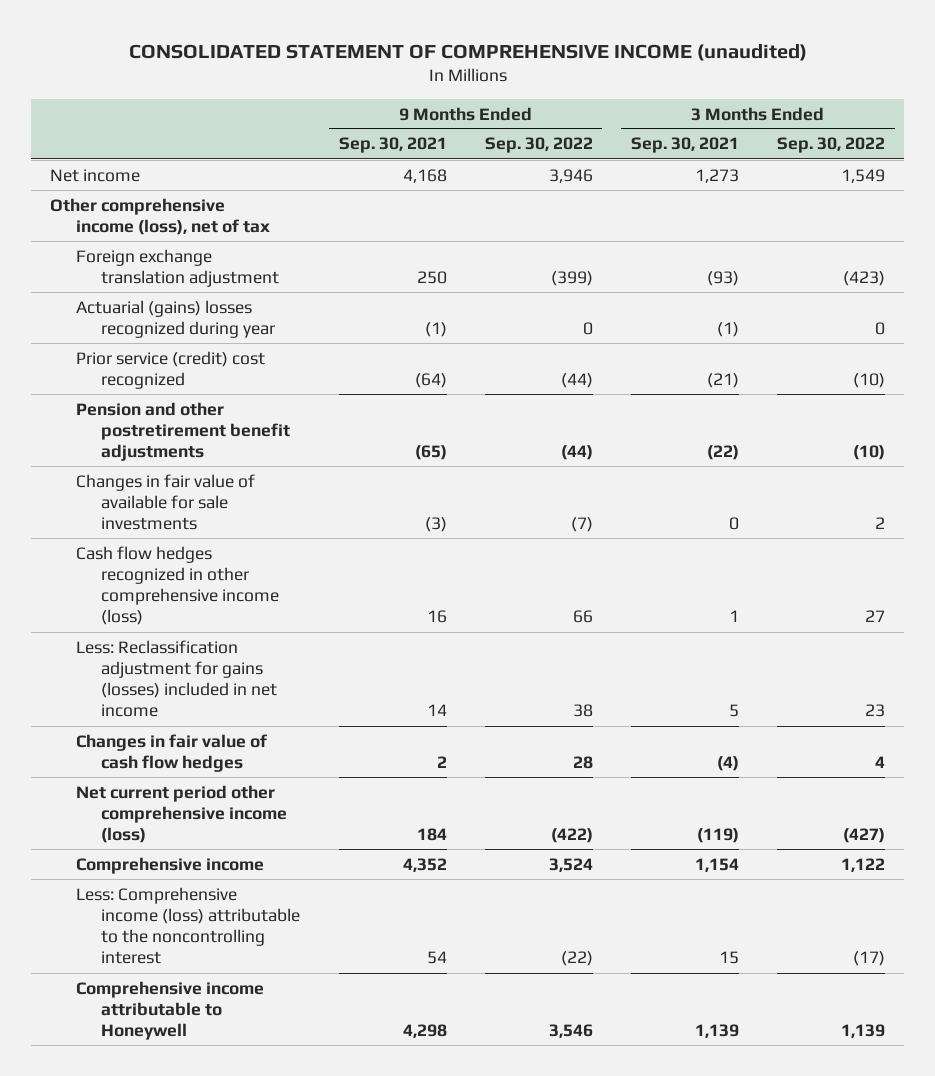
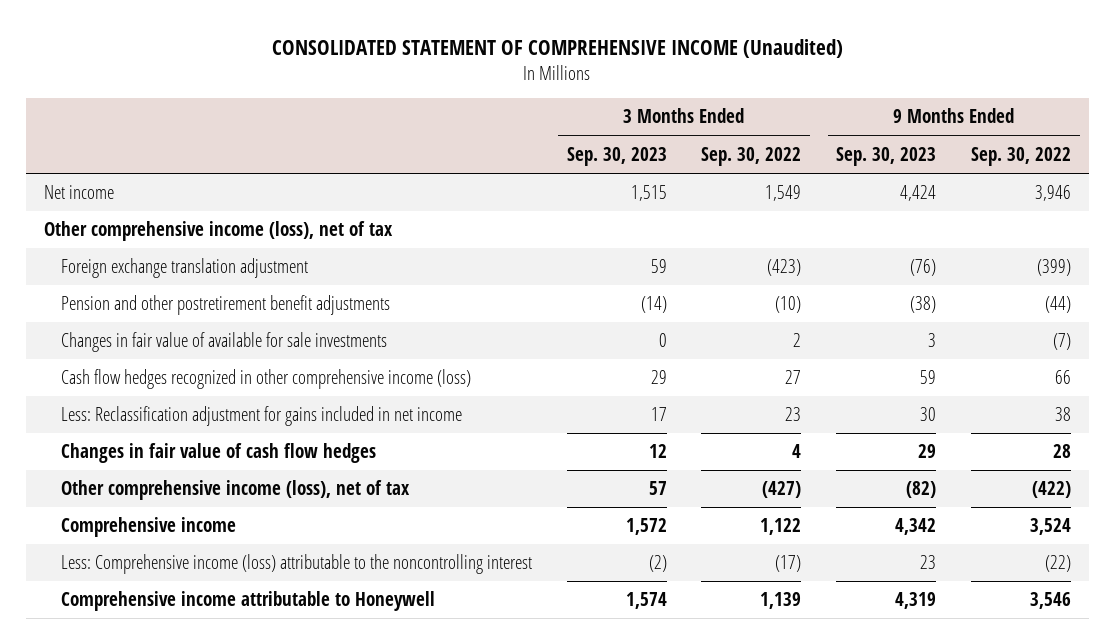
- CONSOLIDATED STATEMENT OF COMPREHENSIVE INCOME (unaudited)
+ CONSOLIDATED STATEMENT OF COMPREHENSIVE INCOME (Unaudited)
- | 9 Months Ended Sep. 30, 2021 | 9 Months Ended Sep. 30, 2022 | 3 Months Ended Sep. 30, 2021 | 3 Months Ended Sep. 30, 2022
+ | 3 Months Ended Sep. 30, 2023 | 3 Months Ended Sep. 30, 2022 | 9 Months Ended Sep. 30, 2023 | 9 Months Ended Sep. 30, 2022
- Actuarial (gains) losses recognized during year | (1) | 0 | (1) | 0
- Prior service (credit) cost recognized | (64) | (44) | (21) | (10)
- Less: Reclassification adjustment for gains (losses) included in net income | 14 | 38 | 5 | 23
+ Less: Reclassification adjustment for gains included in net income | 17 | 23 | 30 | 38
- Net current period other comprehensive income (loss) | 184 | (422) | (119) | (427)
+ Other comprehensive income (loss), net of tax | 57 | (427) | (82) | (422)

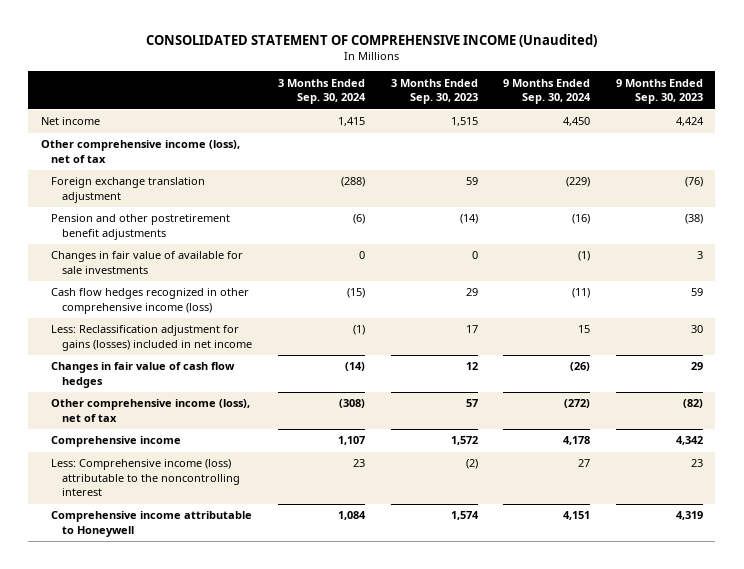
- | 3 Months Ended Sep. 30, 2023 | 3 Months Ended Sep. 30, 2022 | 9 Months Ended Sep. 30, 2023 | 9 Months Ended Sep. 30, 2022
+ | 3 Months Ended Sep. 30, 2024 | 3 Months Ended Sep. 30, 2023 | 9 Months Ended Sep. 30, 2024 | 9 Months Ended Sep. 30, 2023
- Less: Reclassification adjustment for gains included in net income | 17 | 23 | 30 | 38
+ Less: Reclassification adjustment for gains (losses) included in net income | (1) | 17 | 15 | 30

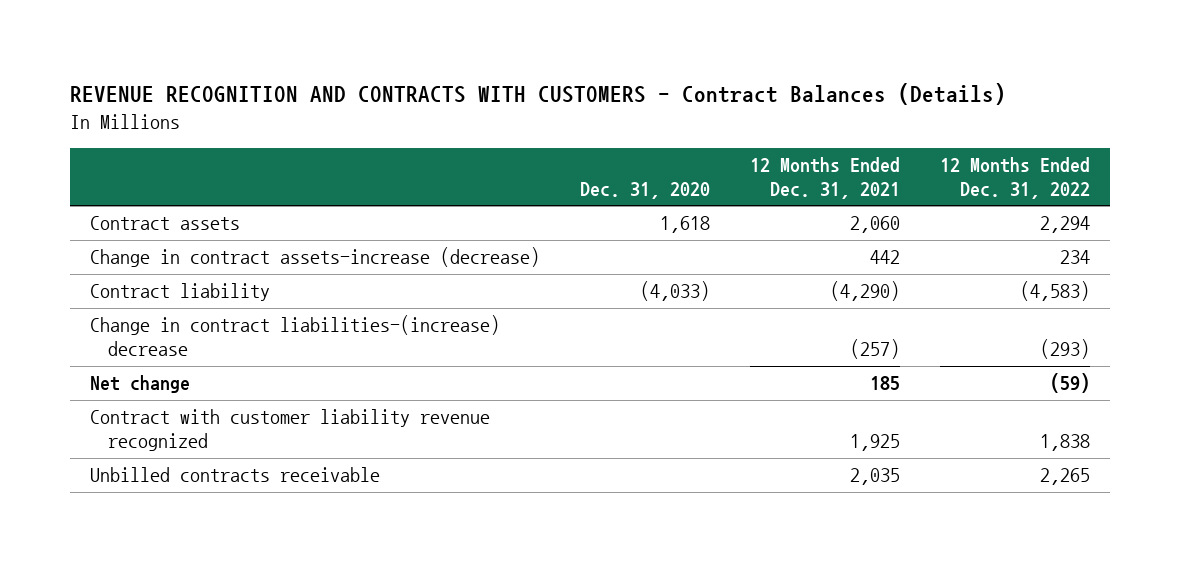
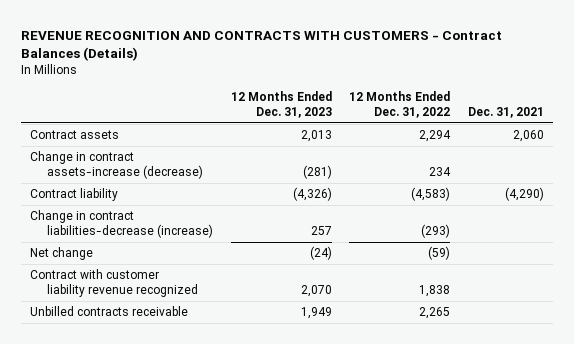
- | Dec. 31, 2020 | 12 Months Ended Dec. 31, 2021 | 12 Months Ended Dec. 31, 2022
+ | 12 Months Ended Dec. 31, 2023 | 12 Months Ended Dec. 31, 2022 | Dec. 31, 2021
- Change in contract liabilities-(increase) decrease | | (257) | (293)
+ Change in contract liabilities-decrease (increase) | 257 | (293) |

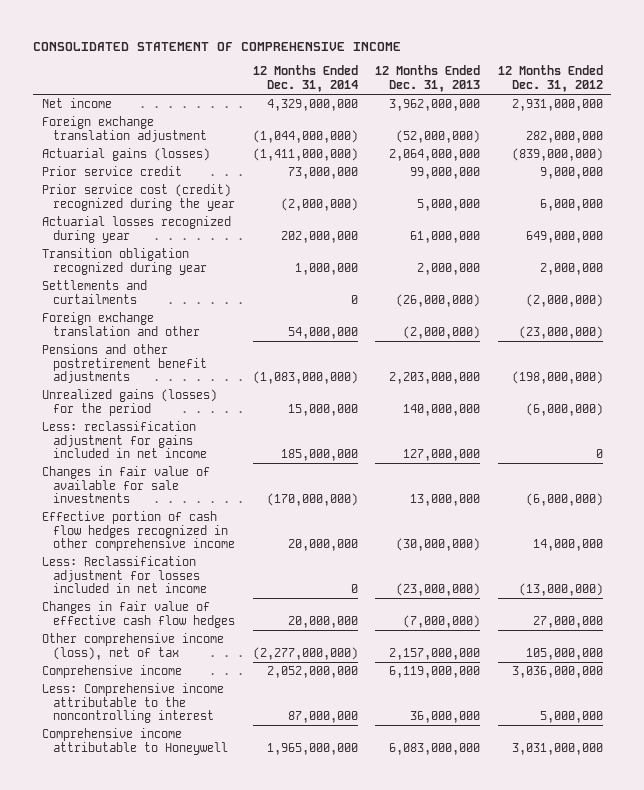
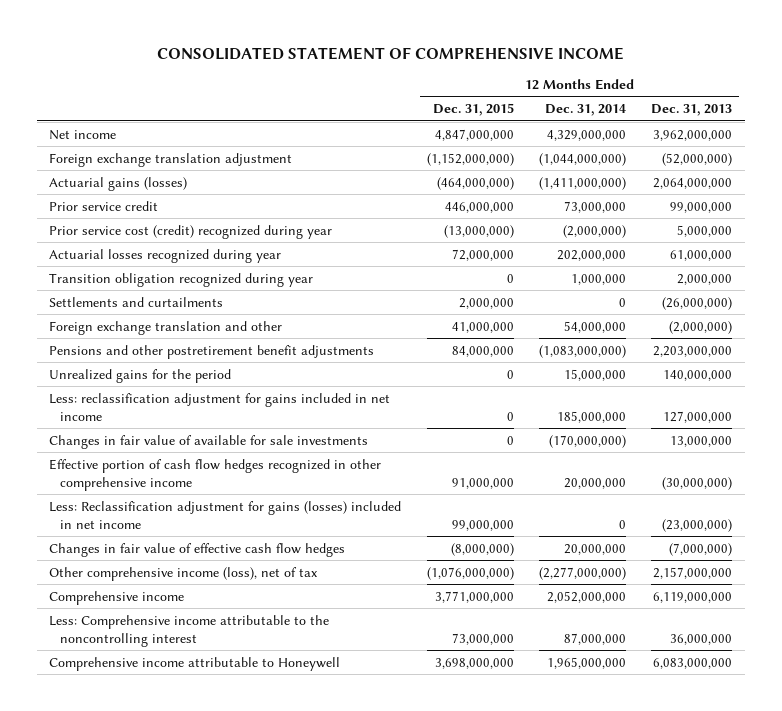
- | 12 Months Ended Dec. 31, 2014 | 12 Months Ended Dec. 31, 2013 | 12 Months Ended Dec. 31, 2012
+ | 12 Months Ended Dec. 31, 2015 | 12 Months Ended Dec. 31, 2014 | 12 Months Ended Dec. 31, 2013
- Prior service cost (credit) recognized during the year | (2,000,000) | 5,000,000 | 6,000,000
+ Prior service cost (credit) recognized during year | (13,000,000) | (2,000,000) | 5,000,000
- Unrealized gains (losses) for the period | 15,000,000 | 140,000,000 | (6,000,000)
+ Unrealized gains for the period | 0 | 15,000,000 | 140,000,000
- Less: Reclassification adjustment for losses included in net income | 0 | (23,000,000) | (13,000,000)
+ Less: Reclassification adjustment for gains (losses) included in net income | 99,000,000 | 0 | (23,000,000)

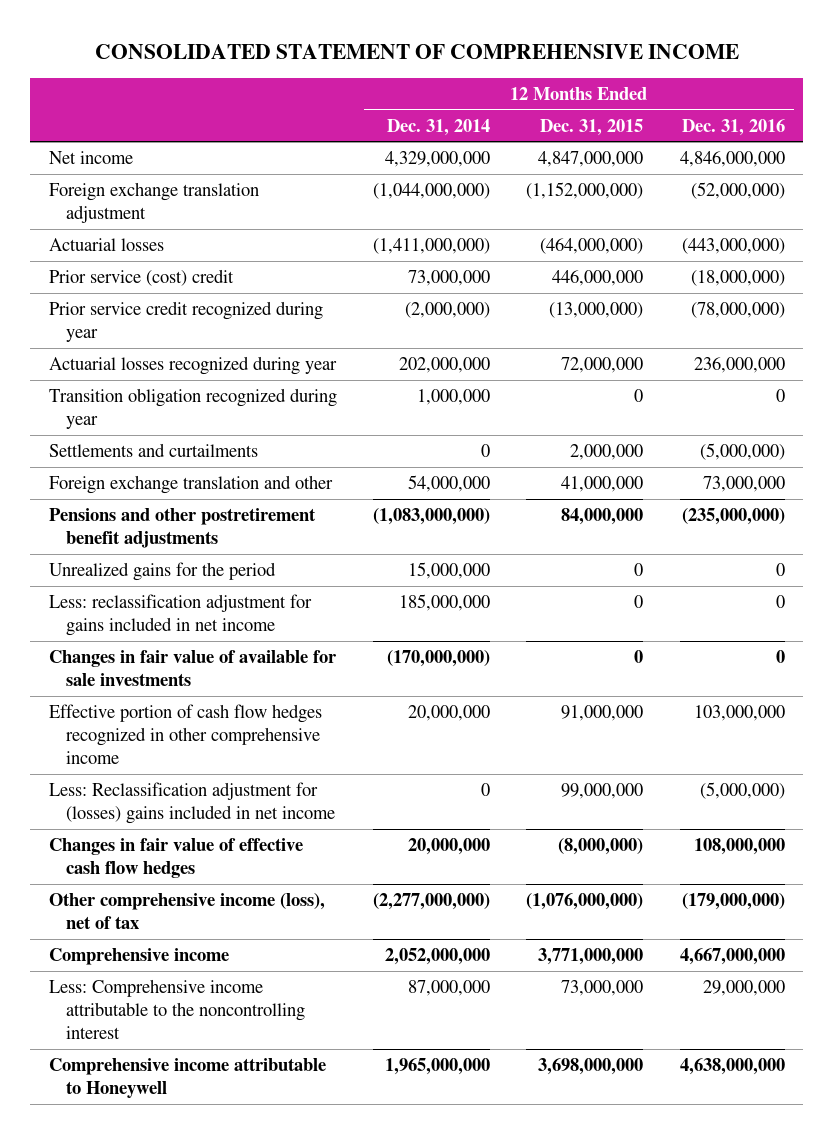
- | 12 Months Ended Dec. 31, 2015 | 12 Months Ended Dec. 31, 2014 | 12 Months Ended Dec. 31, 2013
+ | 12 Months Ended Dec. 31, 2014 | 12 Months Ended Dec. 31, 2015 | 12 Months Ended Dec. 31, 2016
- Actuarial gains (losses) | (464,000,000) | (1,411,000,000) | 2,064,000,000
- Prior service credit | 446,000,000 | 73,000,000 | 99,000,000
- Prior service cost (credit) recognized during year | (13,000,000) | (2,000,000) | 5,000,000
+ Actuarial losses | (1,411,000,000) | (464,000,000) | (443,000,000)
+ Prior service (cost) credit | 73,000,000 | 446,000,000 | (18,000,000)
+ Prior service credit recognized during year | (2,000,000) | (13,000,000) | (78,000,000)
- Less: Reclassification adjustment for gains (losses) included in net income | 99,000,000 | 0 | (23,000,000)
+ Less: Reclassification adjustment for (losses) gains included in net income | 0 | 99,000,000 | (5,000,000)

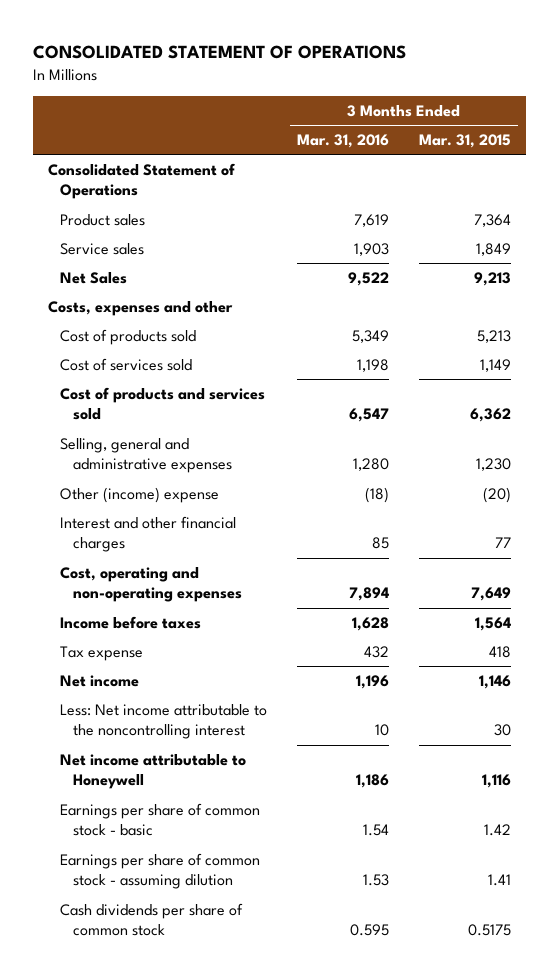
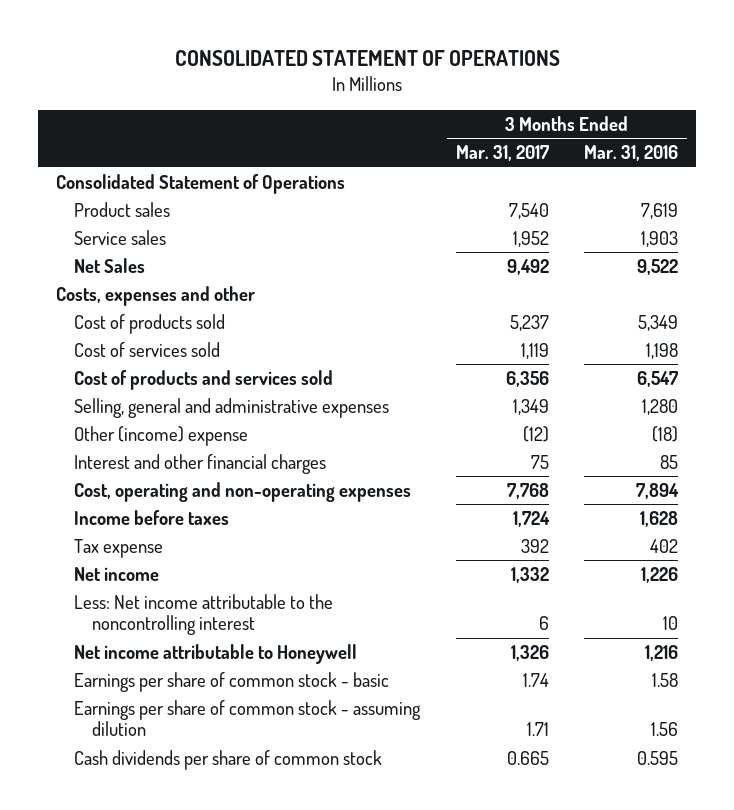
- | 3 Months Ended Mar. 31, 2016 | 3 Months Ended Mar. 31, 2015
+ | 3 Months Ended Mar. 31, 2017 | 3 Months Ended Mar. 31, 2016
- Tax expense | 432 | 418
- Net income | 1,196 | 1,146
+ Tax expense | 392 | 402
+ Net income | 1,332 | 1,226
- Net income attributable to Honeywell | 1,186 | 1,116
- Earnings per share of common stock - basic | 1.54 | 1.42
- Earnings per share of common stock - assuming dilution | 1.53 | 1.41
+ Net income attributable to Honeywell | 1,326 | 1,216
+ Earnings per share of common stock - basic | 1.74 | 1.58
+ Earnings per share of common stock - assuming dilution | 1.71 | 1.56

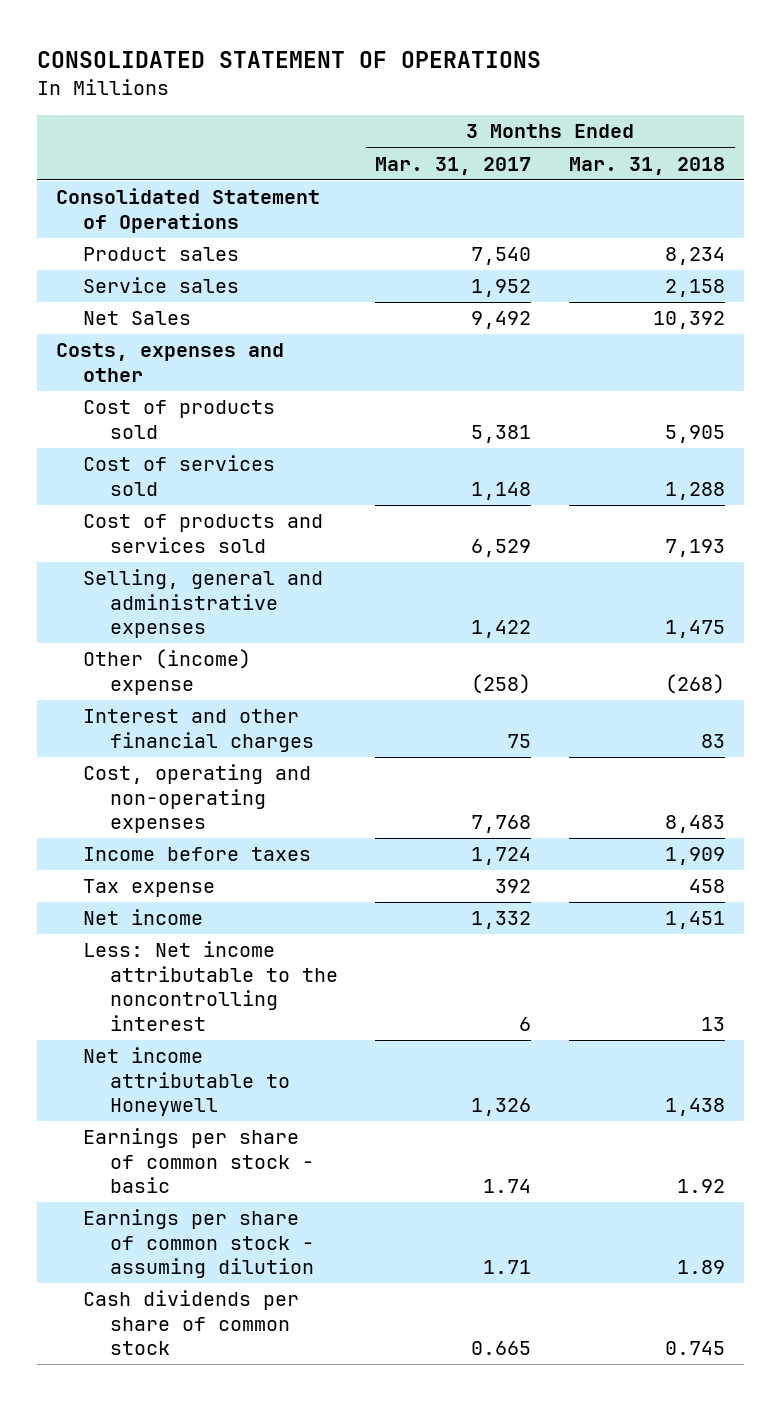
- | 3 Months Ended Mar. 31, 2017 | 3 Months Ended Mar. 31, 2016
+ | 3 Months Ended Mar. 31, 2017 | 3 Months Ended Mar. 31, 2018
- Cost of products sold | 5,237 | 5,349
- Cost of services sold | 1,119 | 1,198
- Cost of products and services sold | 6,356 | 6,547
- Selling, general and administrative expenses | 1,349 | 1,280
- Other (income) expense | (12) | (18)
+ Cost of products sold | 5,381 | 5,905
+ Cost of services sold | 1,148 | 1,288
+ Cost of products and services sold | 6,529 | 7,193
+ Selling, general and administrative expenses | 1,422 | 1,475
+ Other (income) expense | (258) | (268)

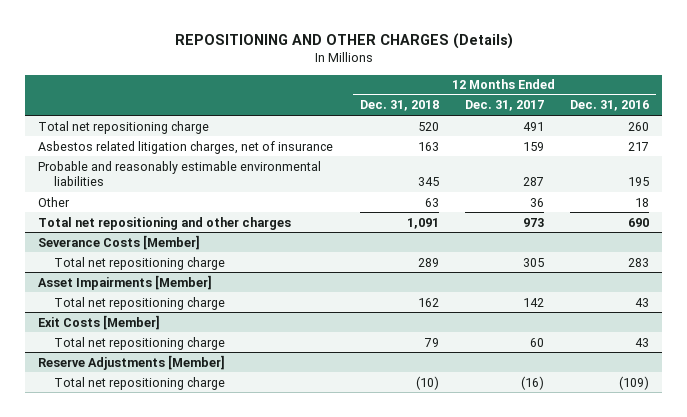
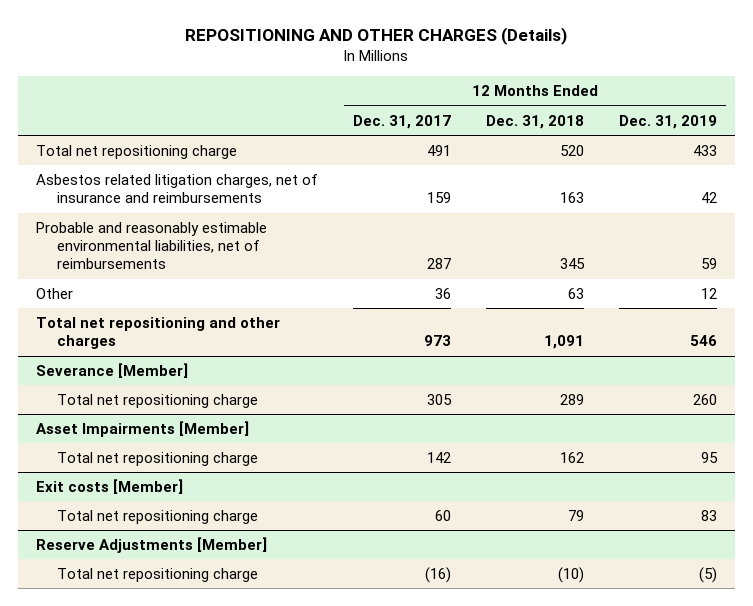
- | 12 Months Ended Dec. 31, 2018 | 12 Months Ended Dec. 31, 2017 | 12 Months Ended Dec. 31, 2016
+ | 12 Months Ended Dec. 31, 2017 | 12 Months Ended Dec. 31, 2018 | 12 Months Ended Dec. 31, 2019
- Asbestos related litigation charges, net of insurance | 163 | 159 | 217
- Probable and reasonably estimable environmental liabilities | 345 | 287 | 195
+ Asbestos related litigation charges, net of insurance and reimbursements | 159 | 163 | 42
+ Probable and reasonably estimable environmental liabilities, net of reimbursements | 287 | 345 | 59
- Severance Costs [Member]
+ Severance [Member]
- Exit Costs [Member]
+ Exit costs [Member]

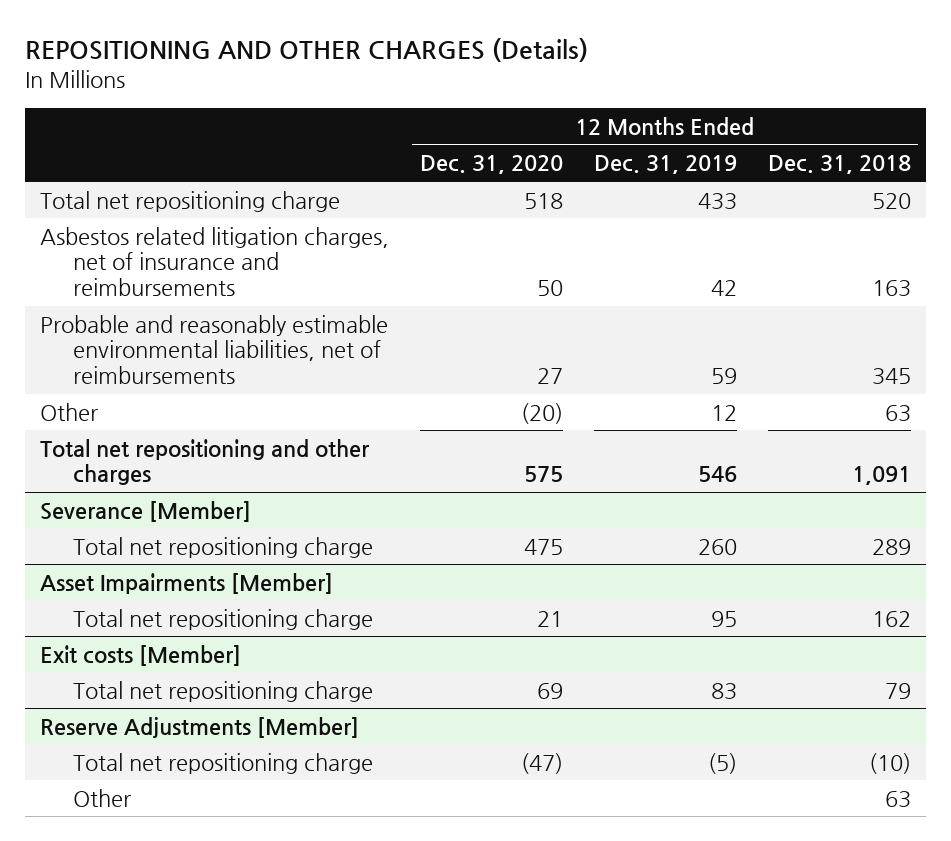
- | 12 Months Ended Dec. 31, 2017 | 12 Months Ended Dec. 31, 2018 | 12 Months Ended Dec. 31, 2019
+ | 12 Months Ended Dec. 31, 2020 | 12 Months Ended Dec. 31, 2019 | 12 Months Ended Dec. 31, 2018
@ Reserve Adjustments [Member]
+ Other | | | 63

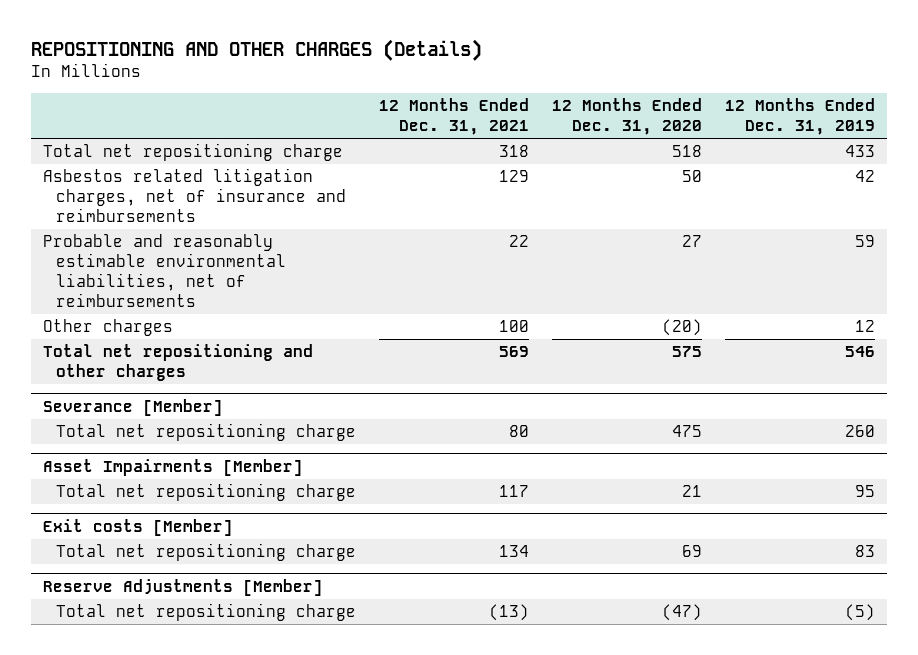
- | 12 Months Ended Dec. 31, 2020 | 12 Months Ended Dec. 31, 2019 | 12 Months Ended Dec. 31, 2018
+ | 12 Months Ended Dec. 31, 2021 | 12 Months Ended Dec. 31, 2020 | 12 Months Ended Dec. 31, 2019
- Other | (20) | 12 | 63
+ Other charges | 100 | (20) | 12
@ Reserve Adjustments [Member]
- Other | | | 63

